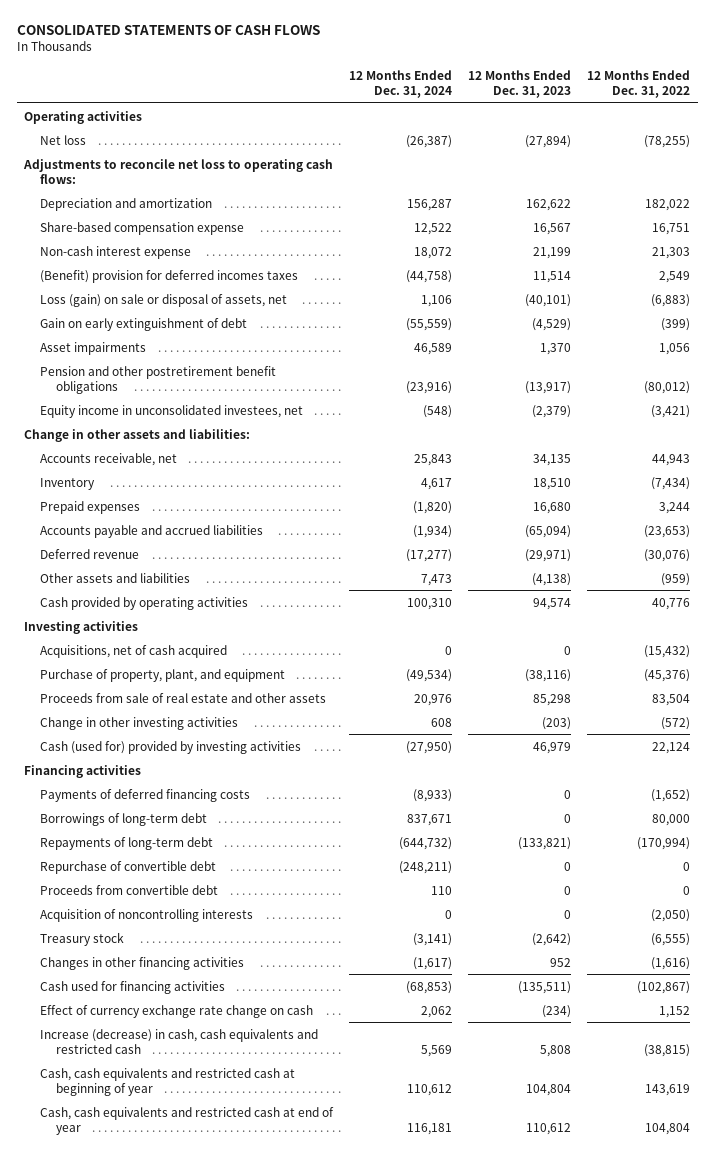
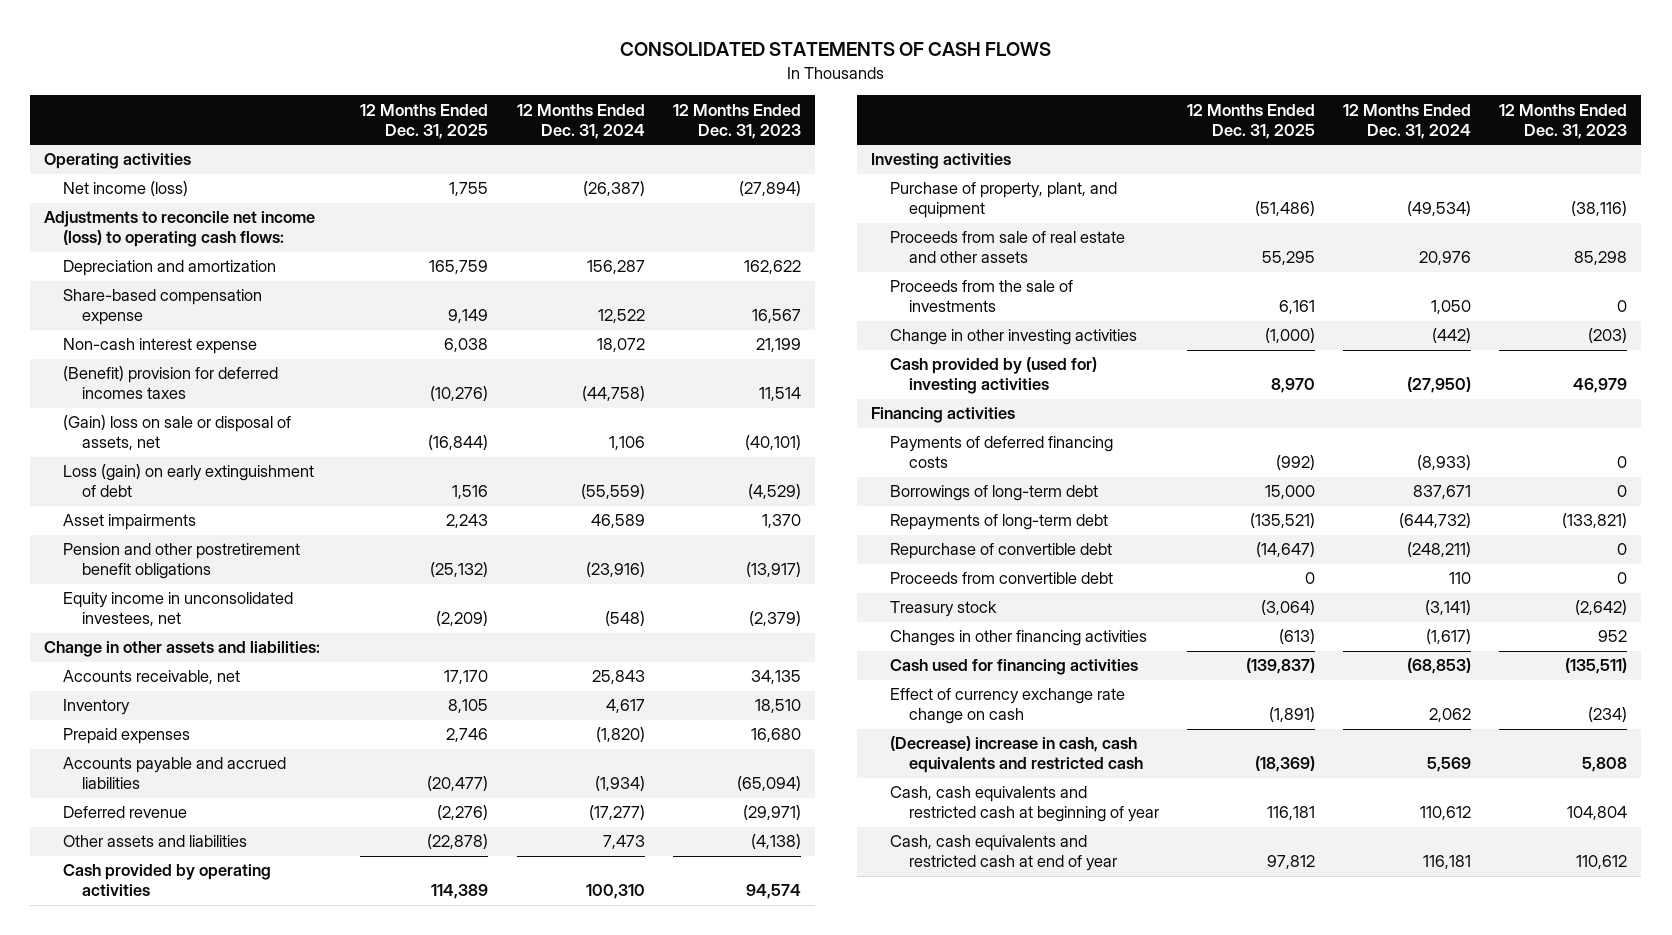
- | 12 Months Ended Dec. 31, 2024 | 12 Months Ended Dec. 31, 2023 | 12 Months Ended Dec. 31, 2022
+ | 12 Months Ended Dec. 31, 2025 | 12 Months Ended Dec. 31, 2024 | 12 Months Ended Dec. 31, 2023
- Net loss | (26,387) | (27,894) | (78,255)
- Adjustments to reconcile net loss to operating cash flows:
+ Net income (loss) | 1,755 | (26,387) | (27,894)
+ Adjustments to reconcile net income (loss) to operating cash flows:
- Loss (gain) on sale or disposal of assets, net | 1,106 | (40,101) | (6,883)
- Gain on early extinguishment of debt | (55,559) | (4,529) | (399)
+ (Gain) loss on sale or disposal of assets, net | (16,844) | 1,106 | (40,101)
+ Loss (gain) on early extinguishment of debt | 1,516 | (55,559) | (4,529)
- Acquisitions, net of cash acquired | 0 | 0 | (15,432)
- Change in other investing activities | 608 | (203) | (572)
- Cash (used for) provided by investing activities | (27,950) | 46,979 | 22,124
+ Proceeds from the sale of investments | 6,161 | 1,050 | 0
+ Change in other investing activities | (1,000) | (442) | (203)
+ Cash provided by (used for) investing activities | 8,970 | (27,950) | 46,979
- Acquisition of noncontrolling interests | 0 | 0 | (2,050)
- Increase (decrease) in cash, cash equivalents and restricted cash | 5,569 | 5,808 | (38,815)
+ (Decrease) increase in cash, cash equivalents and restricted cash | (18,369) | 5,569 | 5,808

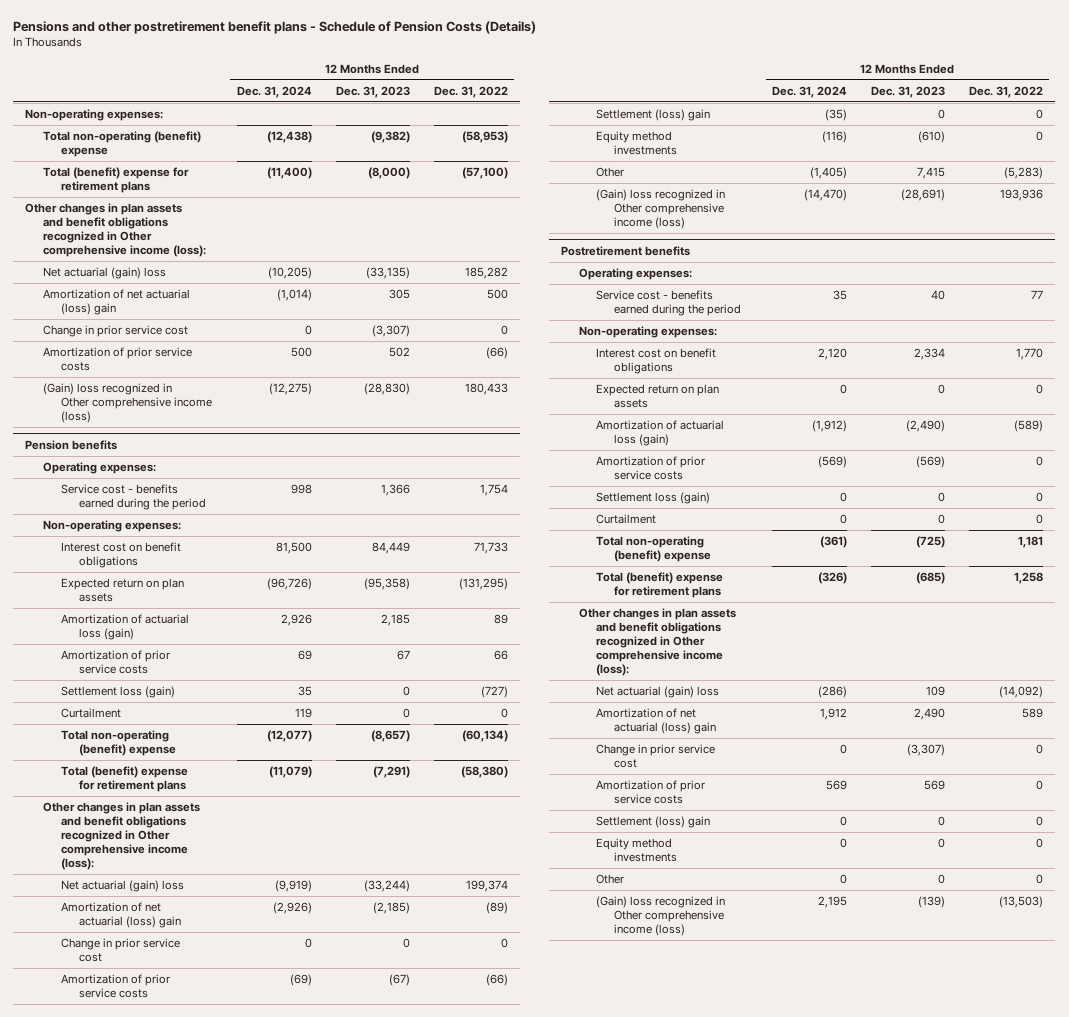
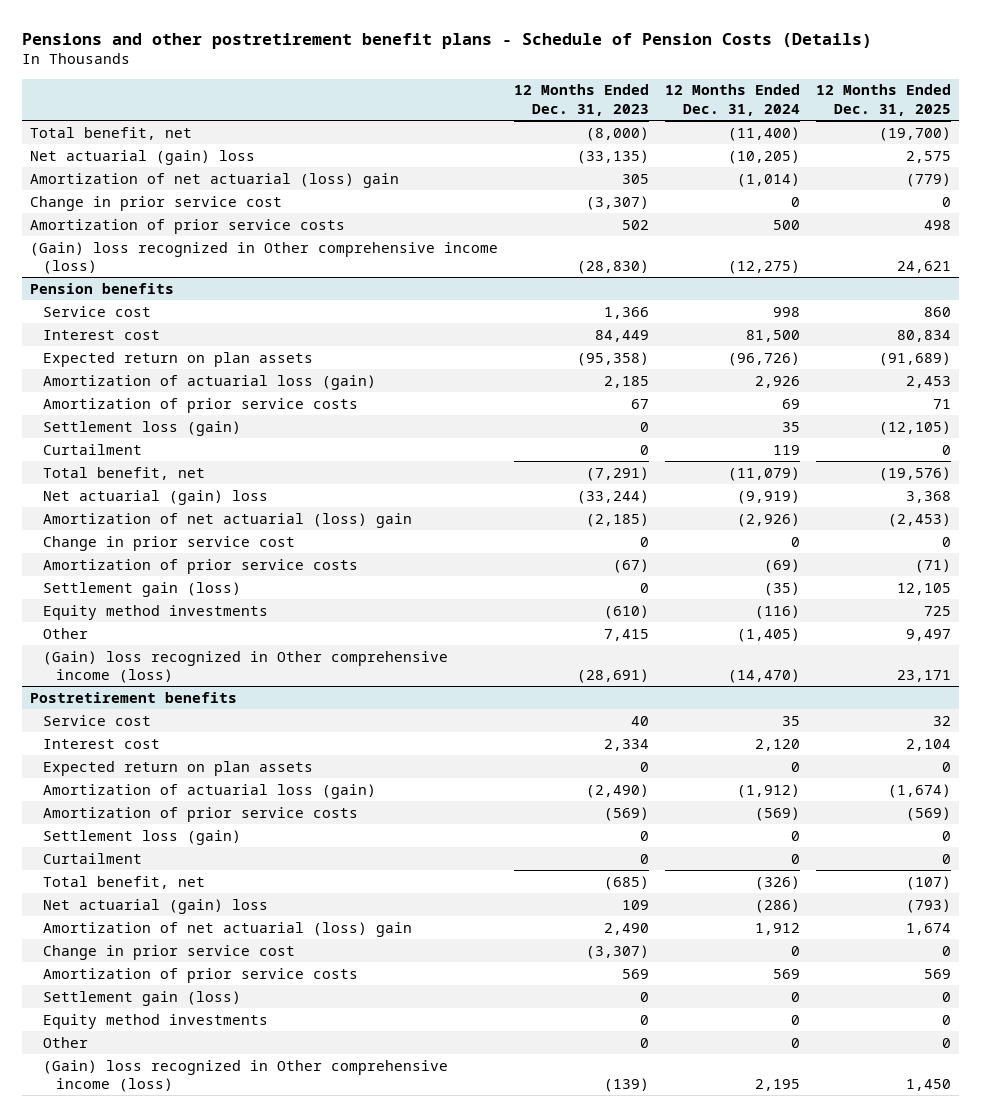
- | 12 Months Ended Dec. 31, 2024 | 12 Months Ended Dec. 31, 2023 | 12 Months Ended Dec. 31, 2022
+ | 12 Months Ended Dec. 31, 2023 | 12 Months Ended Dec. 31, 2024 | 12 Months Ended Dec. 31, 2025
- Non-operating expenses:
- Total non-operating (benefit) expense | (12,438) | (9,382) | (58,953)
- Total (benefit) expense for retirement plans | (11,400) | (8,000) | (57,100)
- Other changes in plan assets and benefit obligations recognized in Other comprehensive income (loss):
+ Total benefit, net | (8,000) | (11,400) | (19,700)
@ Pension benefits
- Operating expenses:
- Service cost - benefits earned during the period | 998 | 1,366 | 1,754
- Non-operating expenses:
- Interest cost on benefit obligations | 81,500 | 84,449 | 71,733
+ Service cost | 1,366 | 998 | 860
+ Interest cost | 84,449 | 81,500 | 80,834
- Total non-operating (benefit) expense | (12,077) | (8,657) | (60,134)
- Total (benefit) expense for retirement plans | (11,079) | (7,291) | (58,380)
- Other changes in plan assets and benefit obligations recognized in Other comprehensive income (loss):
+ Total benefit, net | (7,291) | (11,079) | (19,576)
- Settlement (loss) gain | (35) | 0 | 0
+ Settlement gain (loss) | 0 | (35) | 12,105
@ Postretirement benefits
- Operating expenses:
- Service cost - benefits earned during the period | 35 | 40 | 77
- Non-operating expenses:
- Interest cost on benefit obligations | 2,120 | 2,334 | 1,770
+ Service cost | 40 | 35 | 32
+ Interest cost | 2,334 | 2,120 | 2,104
- Total non-operating (benefit) expense | (361) | (725) | 1,181
- Total (benefit) expense for retirement plans | (326) | (685) | 1,258
- Other changes in plan assets and benefit obligations recognized in Other comprehensive income (loss):
+ Total benefit, net | (685) | (326) | (107)
- Settlement (loss) gain | 0 | 0 | 0
+ Settlement gain (loss) | 0 | 0 | 0

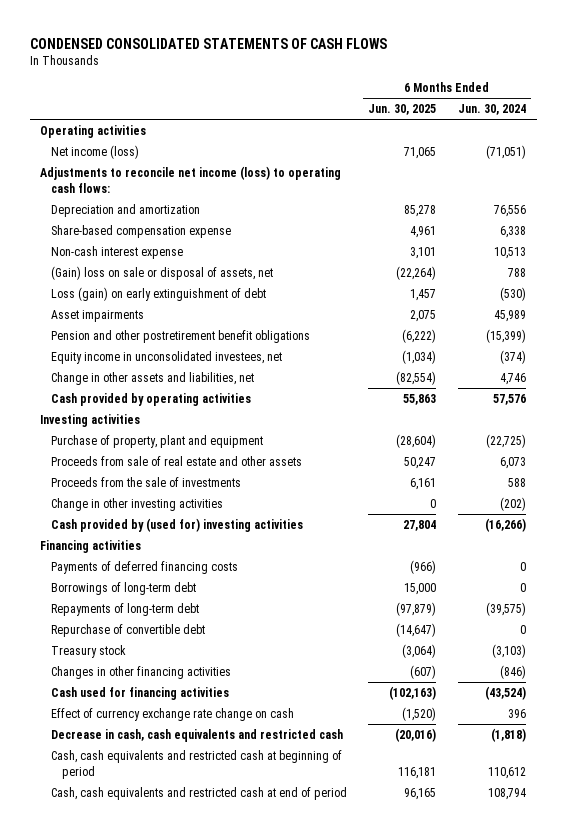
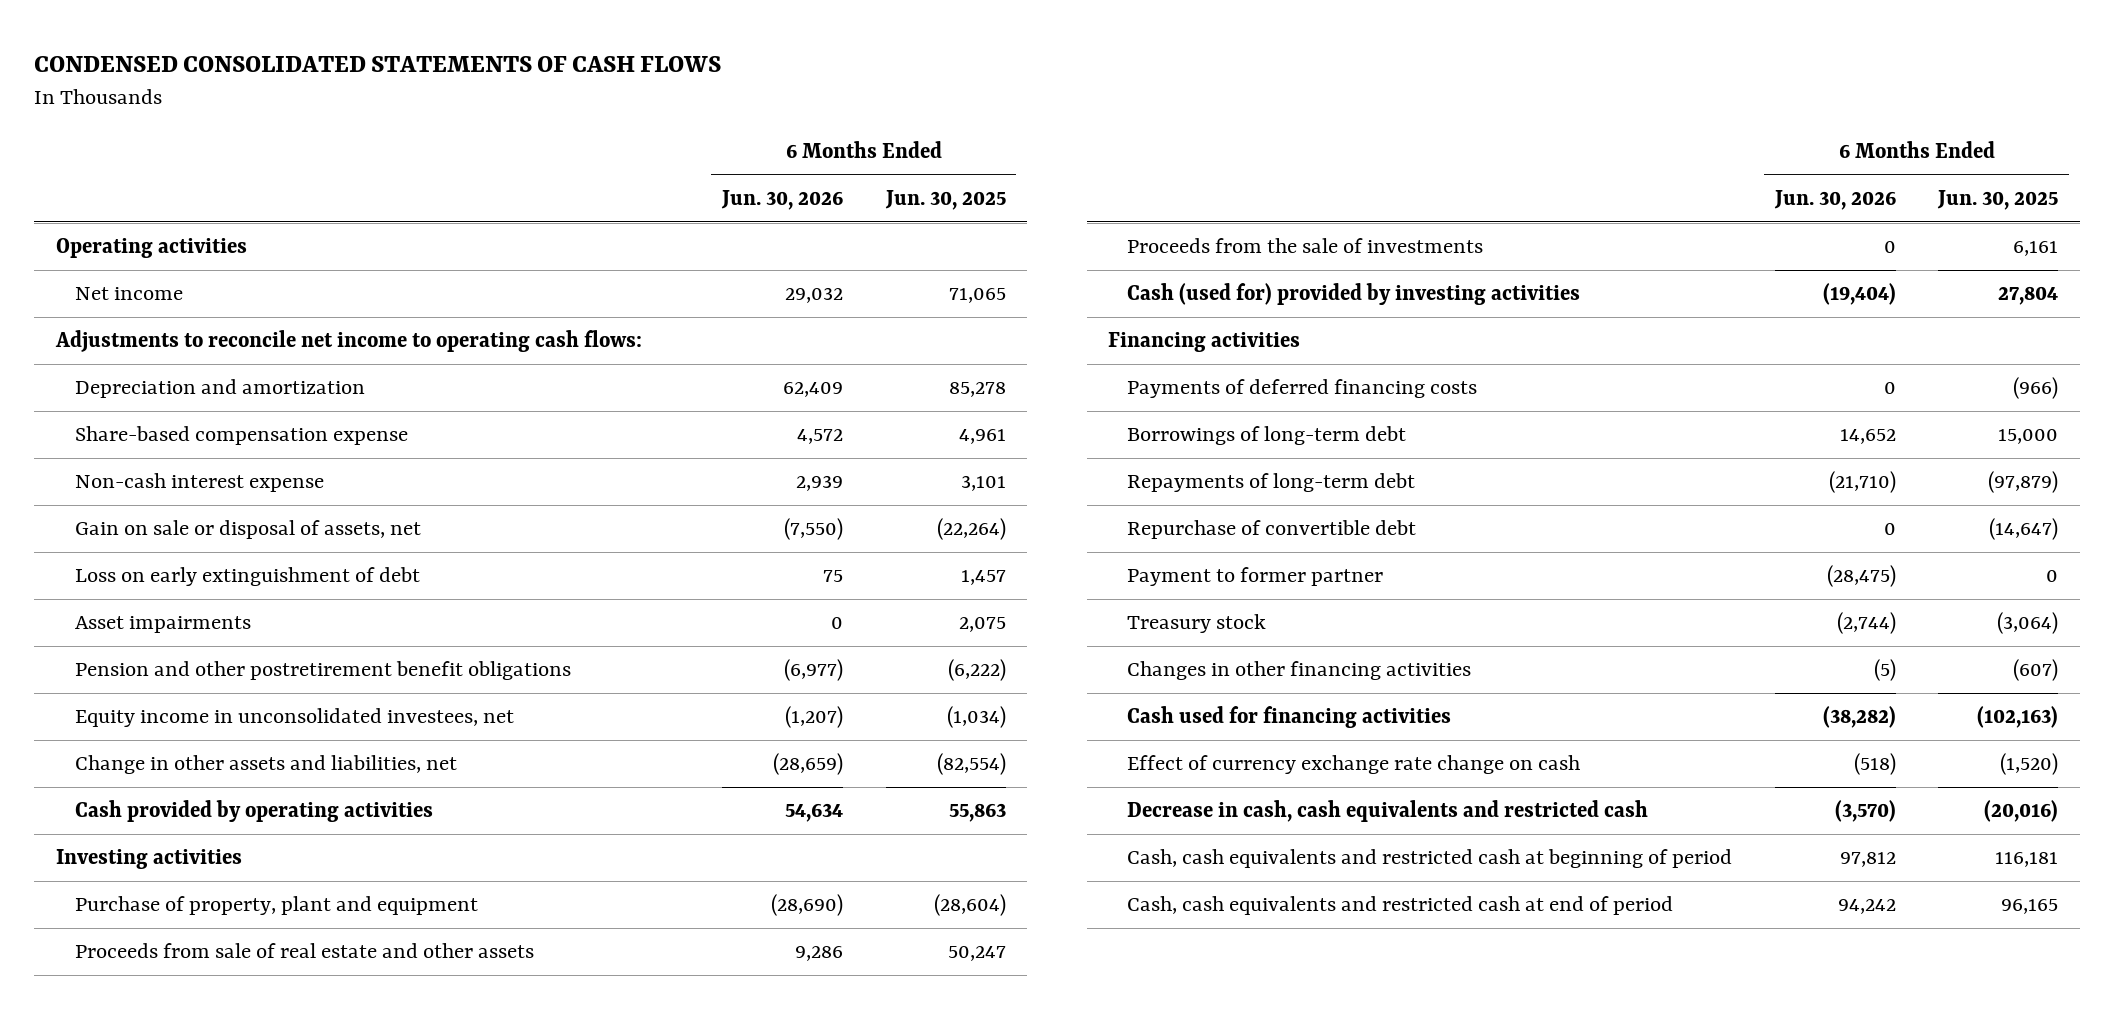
- | 6 Months Ended Jun. 30, 2025 | 6 Months Ended Jun. 30, 2024
+ | 6 Months Ended Jun. 30, 2026 | 6 Months Ended Jun. 30, 2025
- Net income (loss) | 71,065 | (71,051)
- Adjustments to reconcile net income (loss) to operating cash flows:
+ Net income | 29,032 | 71,065
+ Adjustments to reconcile net income to operating cash flows:
- (Gain) loss on sale or disposal of assets, net | (22,264) | 788
- Loss (gain) on early extinguishment of debt | 1,457 | (530)
+ Gain on sale or disposal of assets, net | (7,550) | (22,264)
+ Loss on early extinguishment of debt | 75 | 1,457
- Change in other investing activities | 0 | (202)
- Cash provided by (used for) investing activities | 27,804 | (16,266)
+ Cash (used for) provided by investing activities | (19,404) | 27,804
+ Payment to former partner | (28,475) | 0

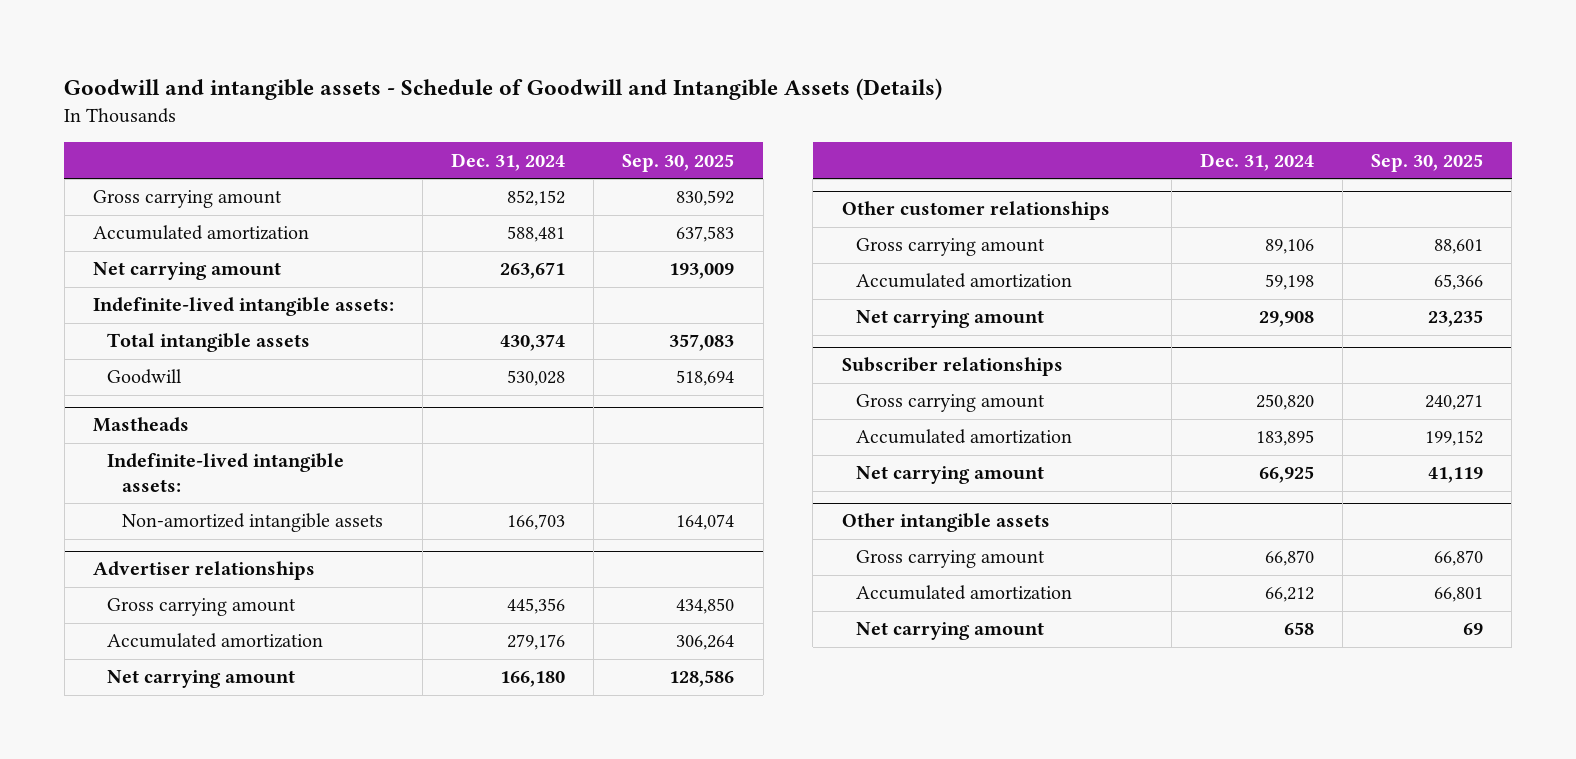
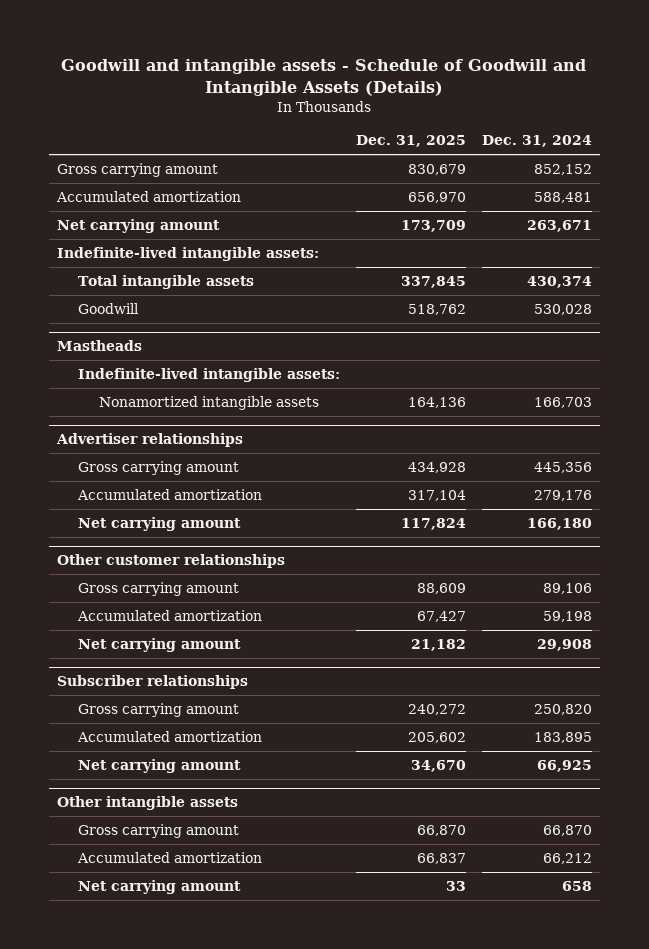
- | Dec. 31, 2024 | Sep. 30, 2025
+ | Dec. 31, 2025 | Dec. 31, 2024
@ Mastheads
- Non-amortized intangible assets | 166,703 | 164,074
+ Nonamortized intangible assets | 164,136 | 166,703

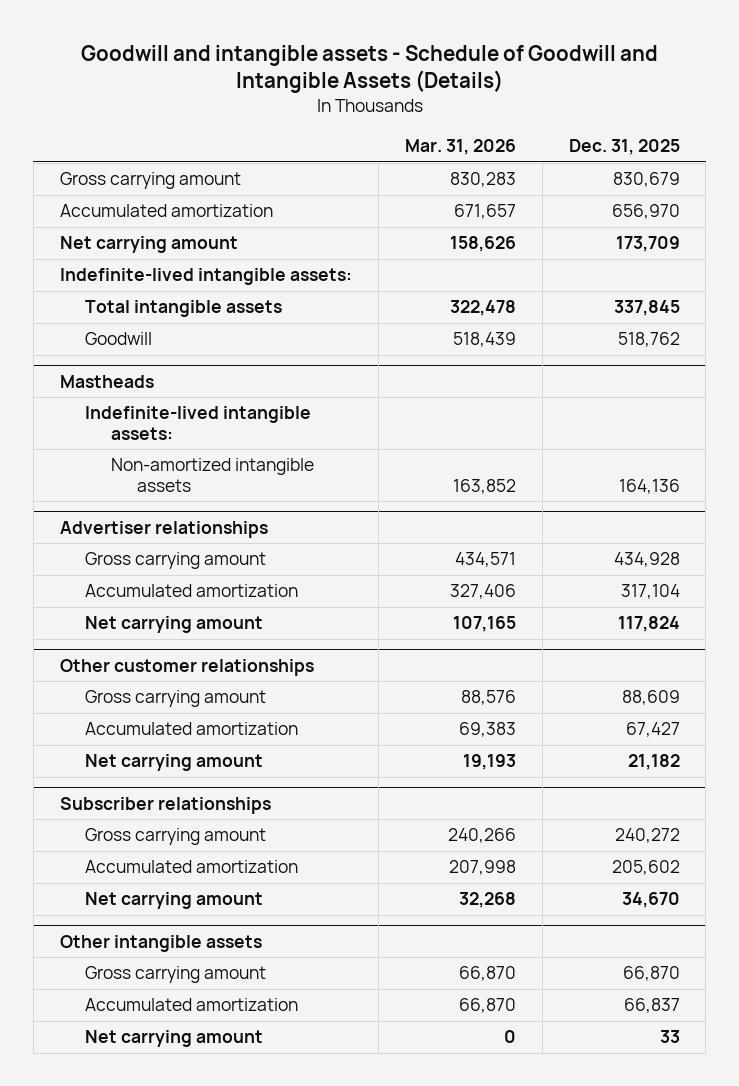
- | Dec. 31, 2025 | Dec. 31, 2024
+ | Mar. 31, 2026 | Dec. 31, 2025
@ Mastheads
- Nonamortized intangible assets | 164,136 | 166,703
+ Non-amortized intangible assets | 163,852 | 164,136

